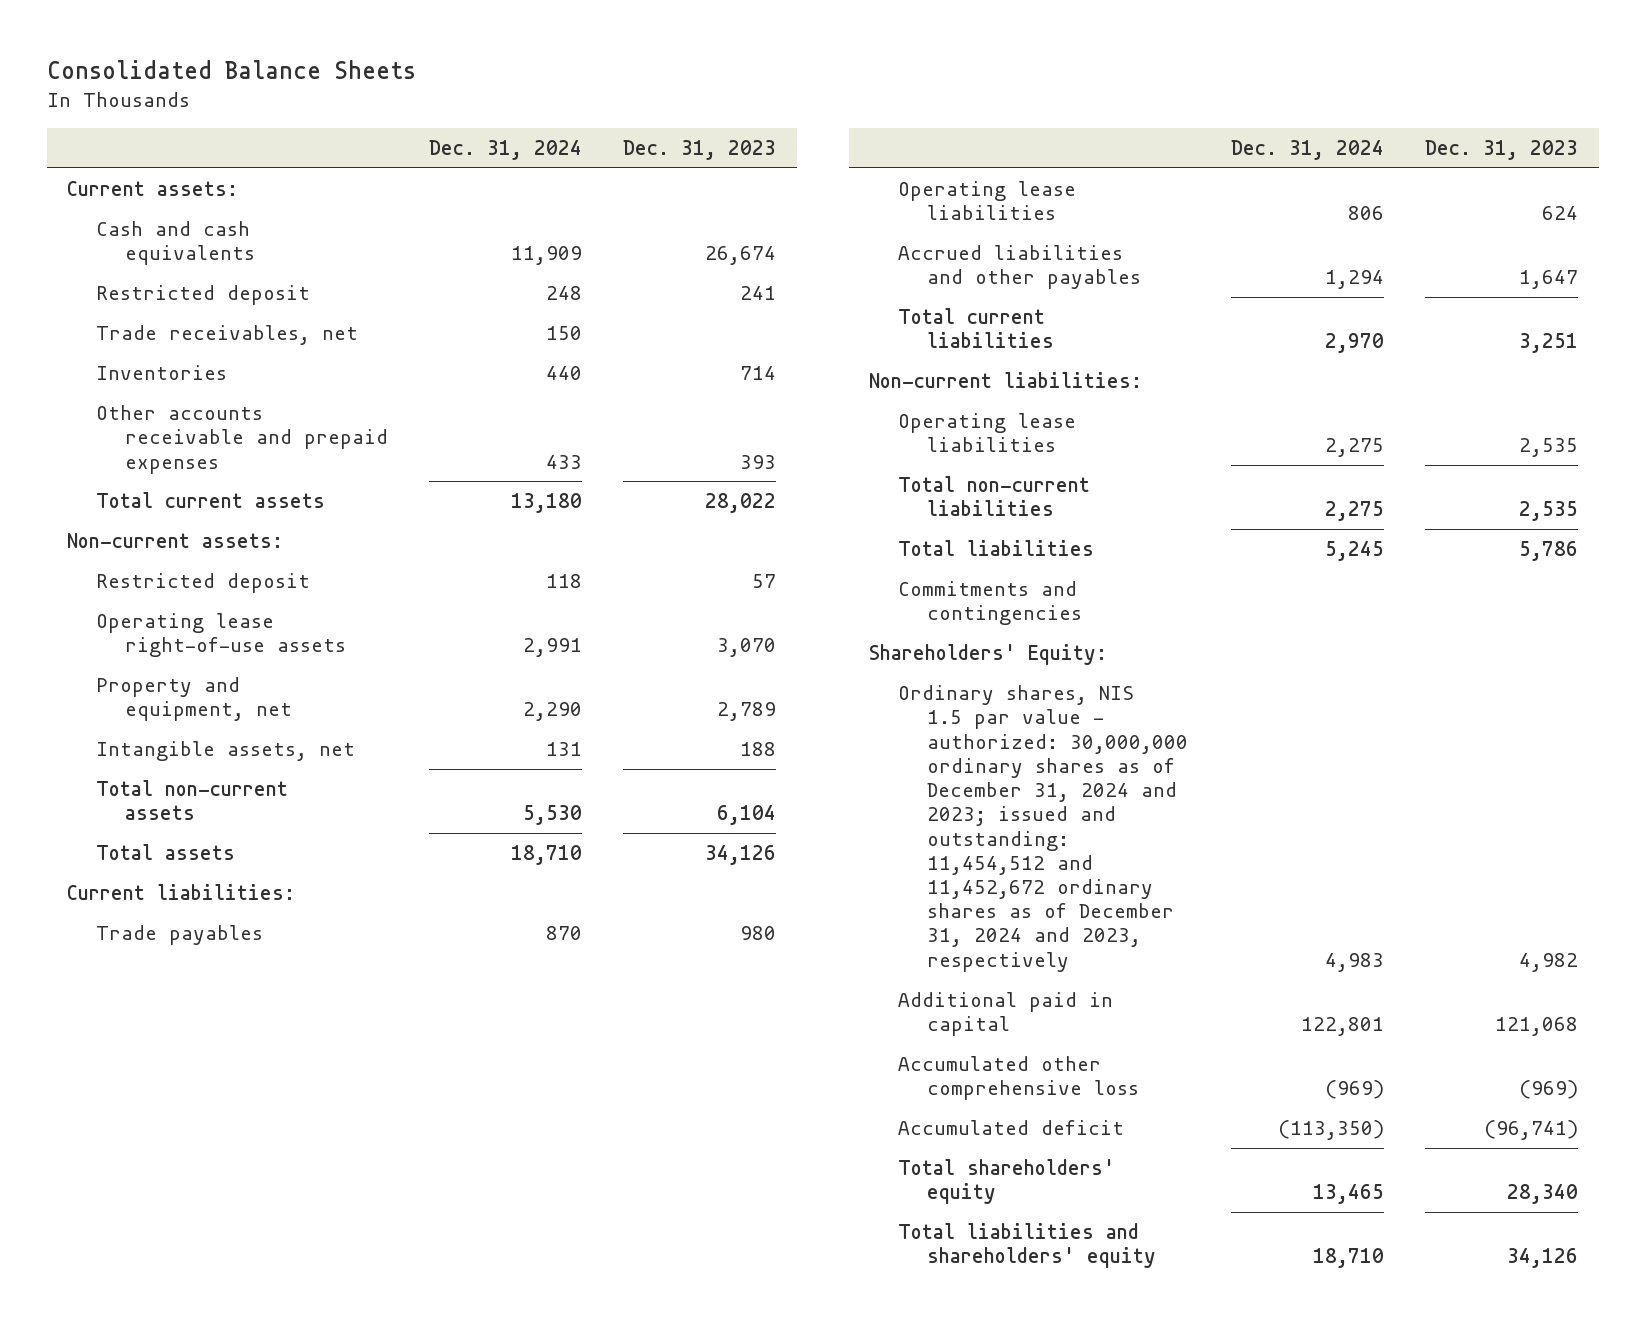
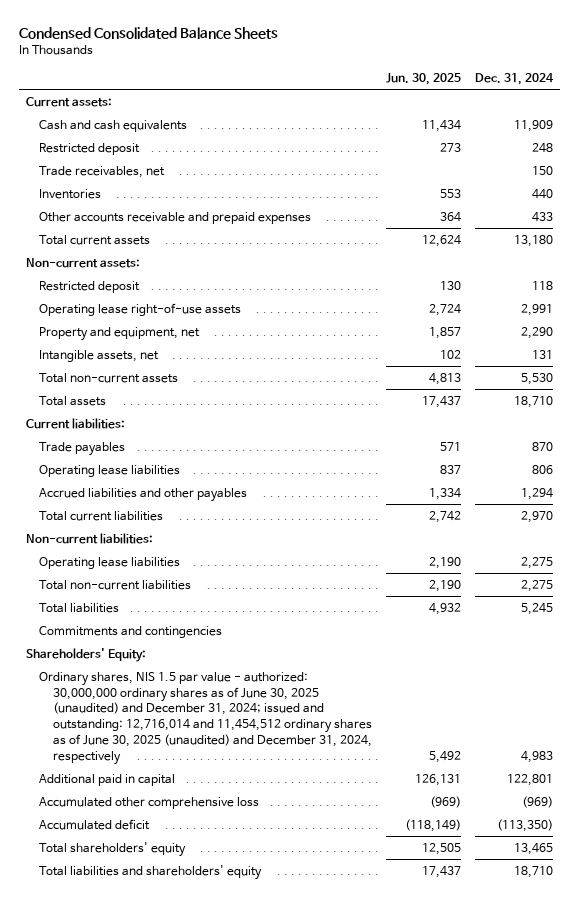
- Consolidated Balance Sheets
+ Condensed Consolidated Balance Sheets
- | Dec. 31, 2024 | Dec. 31, 2023
+ | Jun. 30, 2025 | Dec. 31, 2024
- Ordinary shares, NIS 1.5 par value - authorized: 30,000,000 ordinary shares as of December 31, 2024 and 2023; issued and outstanding: 11,454,512 and 11,452,672 ordinary shares as of December 31, 2024 and 2023, respectively | 4,983 | 4,982
+ Ordinary shares, NIS 1.5 par value - authorized: 30,000,000 ordinary shares as of June 30, 2025 (unaudited) and December 31, 2024; issued and outstanding: 12,716,014 and 11,454,512 ordinary shares as of June 30, 2025 (unaudited) and December 31, 2024, respectively | 5,492 | 4,983

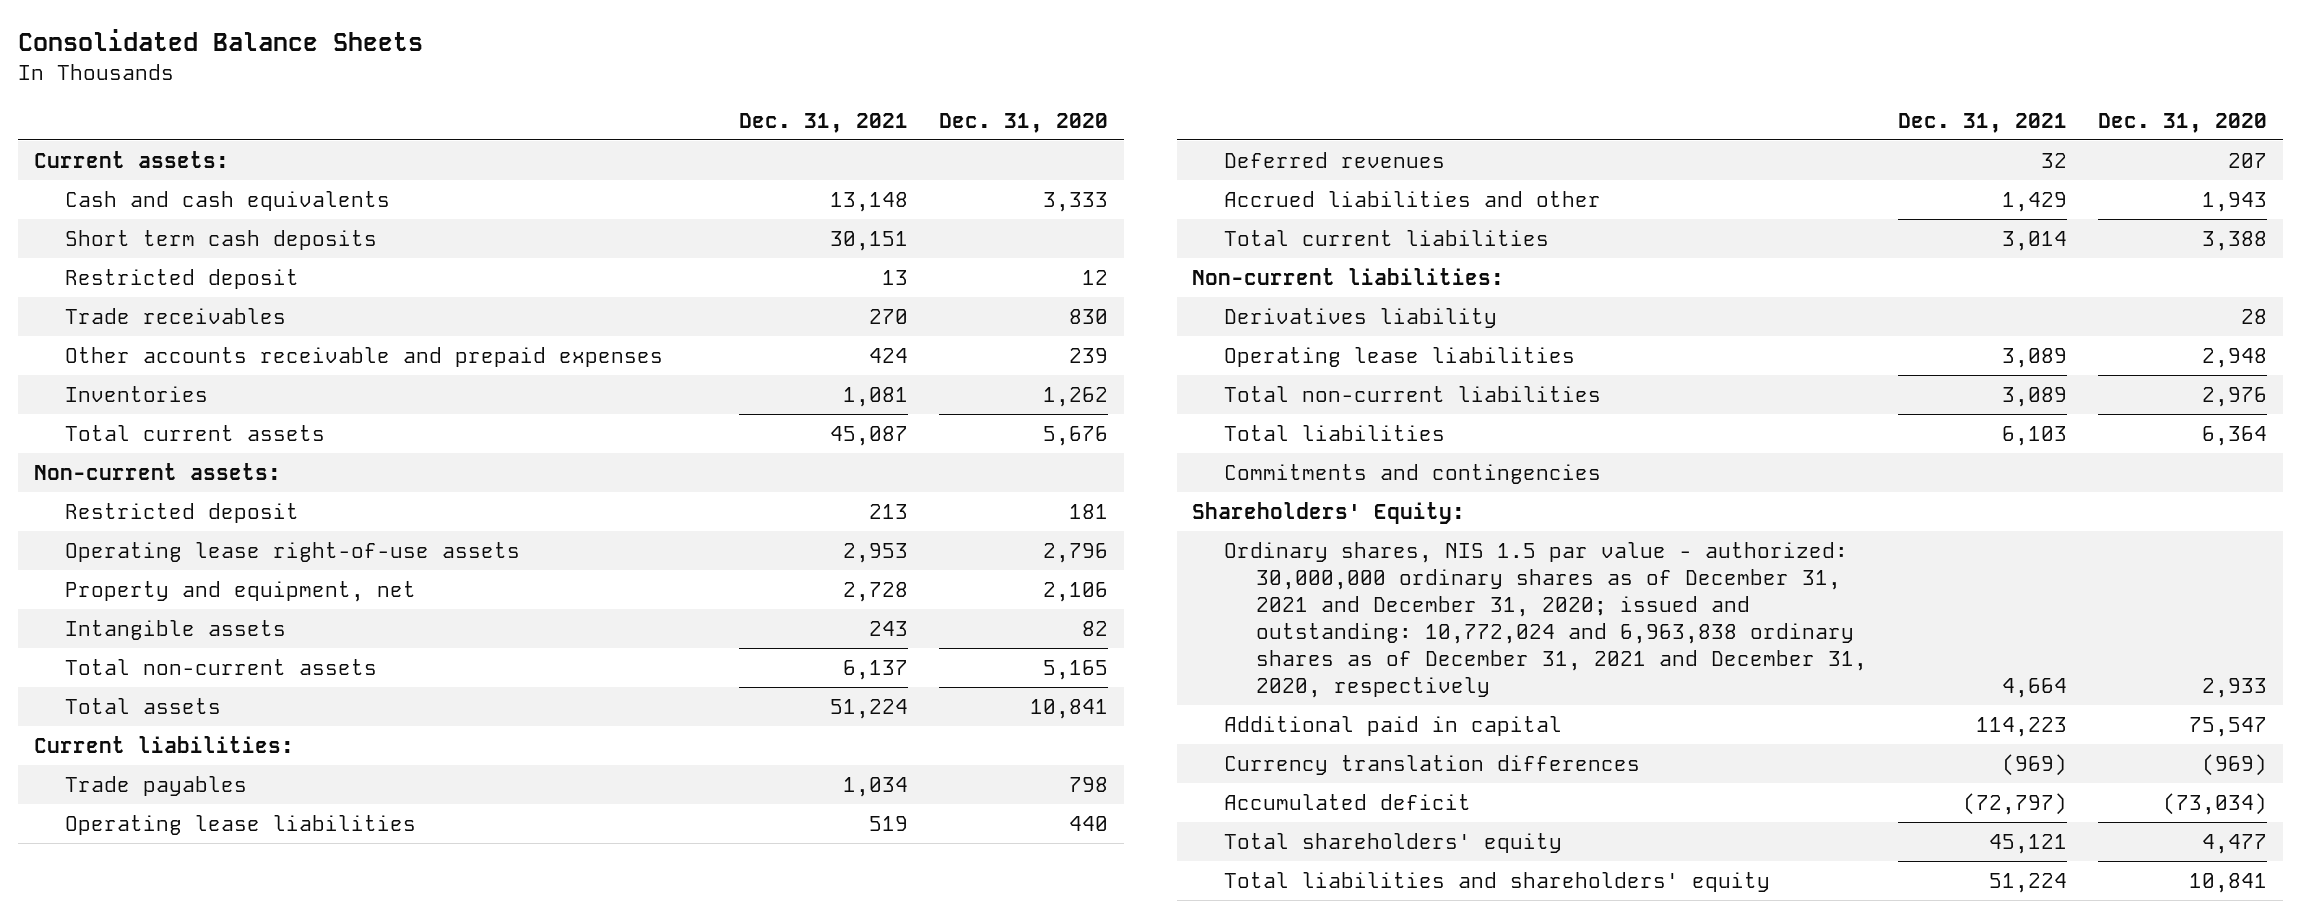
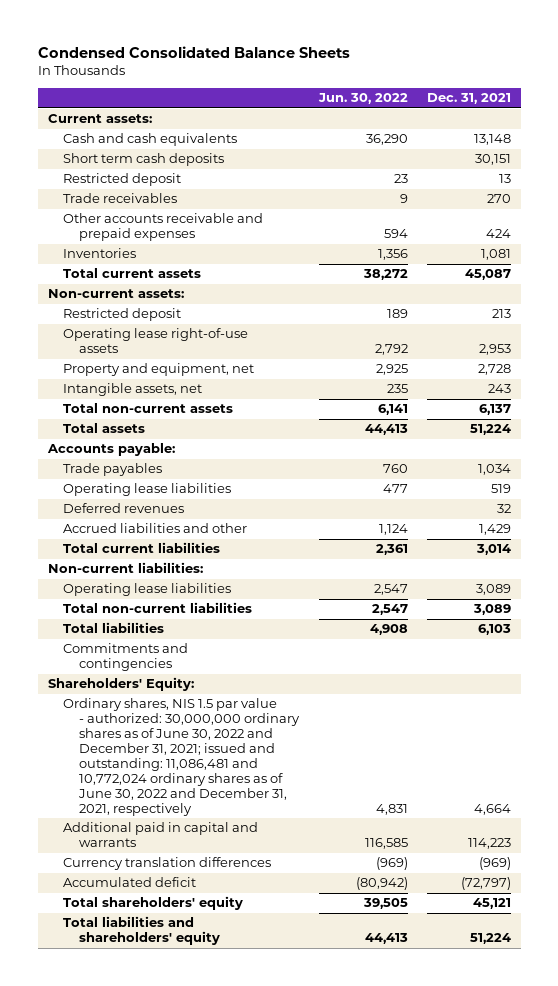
- Consolidated Balance Sheets
+ Condensed Consolidated Balance Sheets
- | Dec. 31, 2021 | Dec. 31, 2020
+ | Jun. 30, 2022 | Dec. 31, 2021
- Intangible assets | 243 | 82
+ Intangible assets, net | 235 | 243
- Current liabilities:
+ Accounts payable:
- Derivatives liability | | 28
- Ordinary shares, NIS 1.5 par value - authorized: 30,000,000 ordinary shares as of December 31, 2021 and December 31, 2020; issued and outstanding: 10,772,024 and 6,963,838 ordinary shares as of December 31, 2021 and December 31, 2020, respectively | 4,664 | 2,933
- Additional paid in capital | 114,223 | 75,547
+ Ordinary shares, NIS 1.5 par value - authorized: 30,000,000 ordinary shares as of June 30, 2022 and December 31, 2021; issued and outstanding: 11,086,481 and 10,772,024 ordinary shares as of June 30, 2022 and December 31, 2021, respectively | 4,831 | 4,664
+ Additional paid in capital and warrants | 116,585 | 114,223

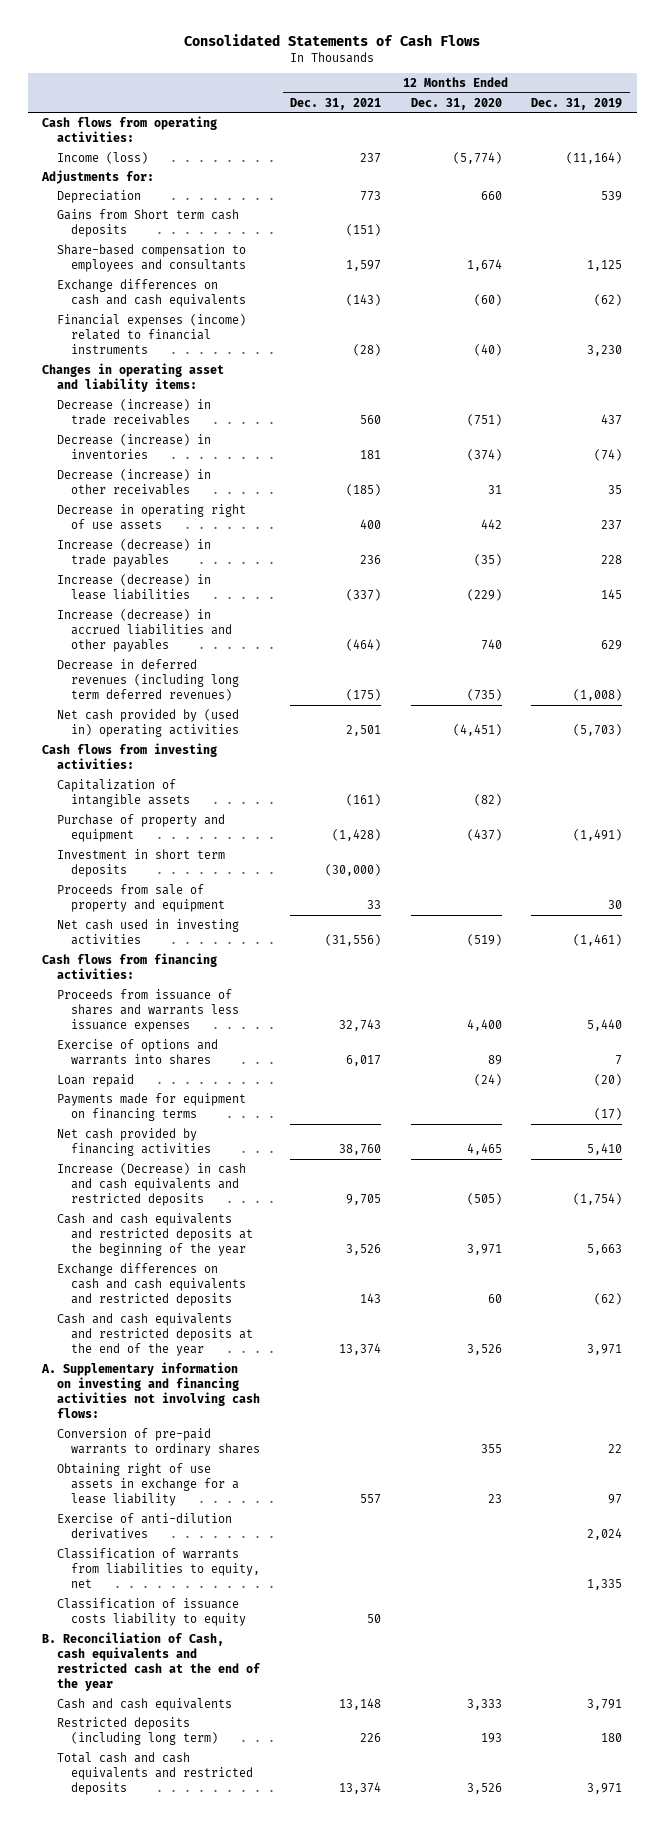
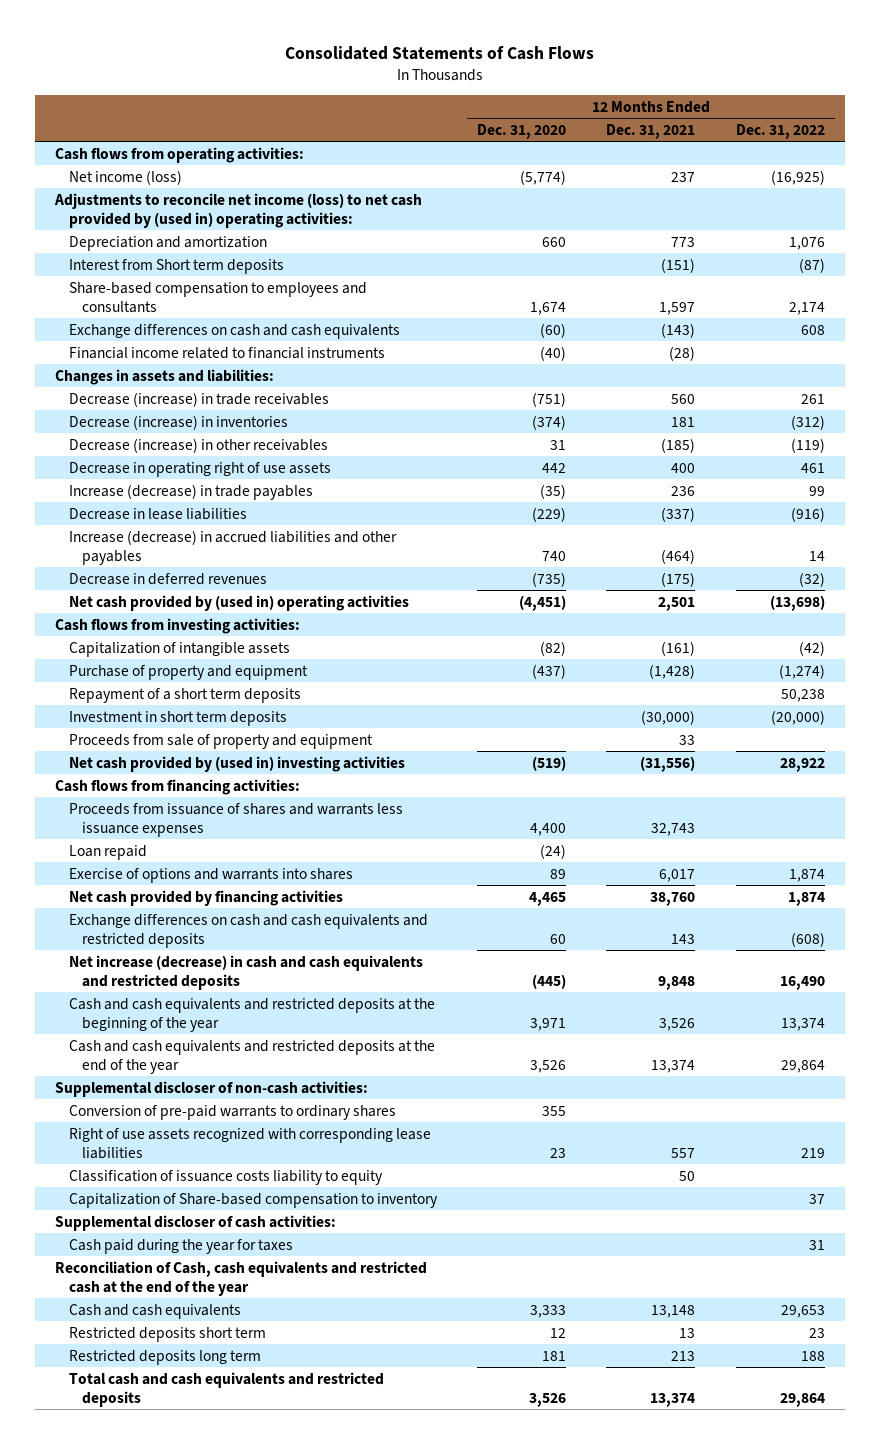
- | 12 Months Ended Dec. 31, 2021 | 12 Months Ended Dec. 31, 2020 | 12 Months Ended Dec. 31, 2019
+ | 12 Months Ended Dec. 31, 2020 | 12 Months Ended Dec. 31, 2021 | 12 Months Ended Dec. 31, 2022
- Income (loss) | 237 | (5,774) | (11,164)
- Adjustments for:
- Depreciation | 773 | 660 | 539
- Gains from Short term cash deposits | (151) | |
+ Net income (loss) | (5,774) | 237 | (16,925)
+ Adjustments to reconcile net income (loss) to net cash provided by (used in) operating activities:
+ Depreciation and amortization | 660 | 773 | 1,076
+ Interest from Short term deposits | | (151) | (87)
- Financial expenses (income) related to financial instruments | (28) | (40) | 3,230
- Changes in operating asset and liability items:
+ Financial income related to financial instruments | (40) | (28) |
+ Changes in assets and liabilities:
- Increase (decrease) in lease liabilities | (337) | (229) | 145
+ Decrease in lease liabilities | (229) | (337) | (916)
- Decrease in deferred revenues (including long term deferred revenues) | (175) | (735) | (1,008)
+ Decrease in deferred revenues | (735) | (175) | (32)
+ Repayment of a short term deposits | | | 50,238
- Net cash used in investing activities | (31,556) | (519) | (1,461)
+ Net cash provided by (used in) investing activities | (519) | (31,556) | 28,922
- Payments made for equipment on financing terms | | | (17)
moved down: Exercise of options and warrants into shares | 89 | 6,017 | 1,874
- Increase (Decrease) in cash and cash equivalents and restricted deposits | 9,705 | (505) | (1,754)
+ Net increase (decrease) in cash and cash equivalents and restricted deposits | (445) | 9,848 | 16,490
moved down: Cash and cash equivalents and restricted deposits at the beginning of the year | 3,971 | 3,526 | 13,374
- A. Supplementary information on investing and financing activities not involving cash flows:
+ Supplemental discloser of non-cash activities:
- Obtaining right of use assets in exchange for a lease liability | 557 | 23 | 97
- Exercise of anti-dilution derivatives | | | 2,024
- Classification of warrants from liabilities to equity, net | | | 1,335
+ Right of use assets recognized with corresponding lease liabilities | 23 | 557 | 219
- B. Reconciliation of Cash, cash equivalents and restricted cash at the end of the year
+ Capitalization of Share-based compensation to inventory | | | 37
+ Supplemental discloser of cash activities:
+ Cash paid during the year for taxes | | | 31
+ Reconciliation of Cash, cash equivalents and restricted cash at the end of the year
- Restricted deposits (including long term) | 226 | 193 | 180
+ Restricted deposits short term | 12 | 13 | 23
+ Restricted deposits long term | 181 | 213 | 188

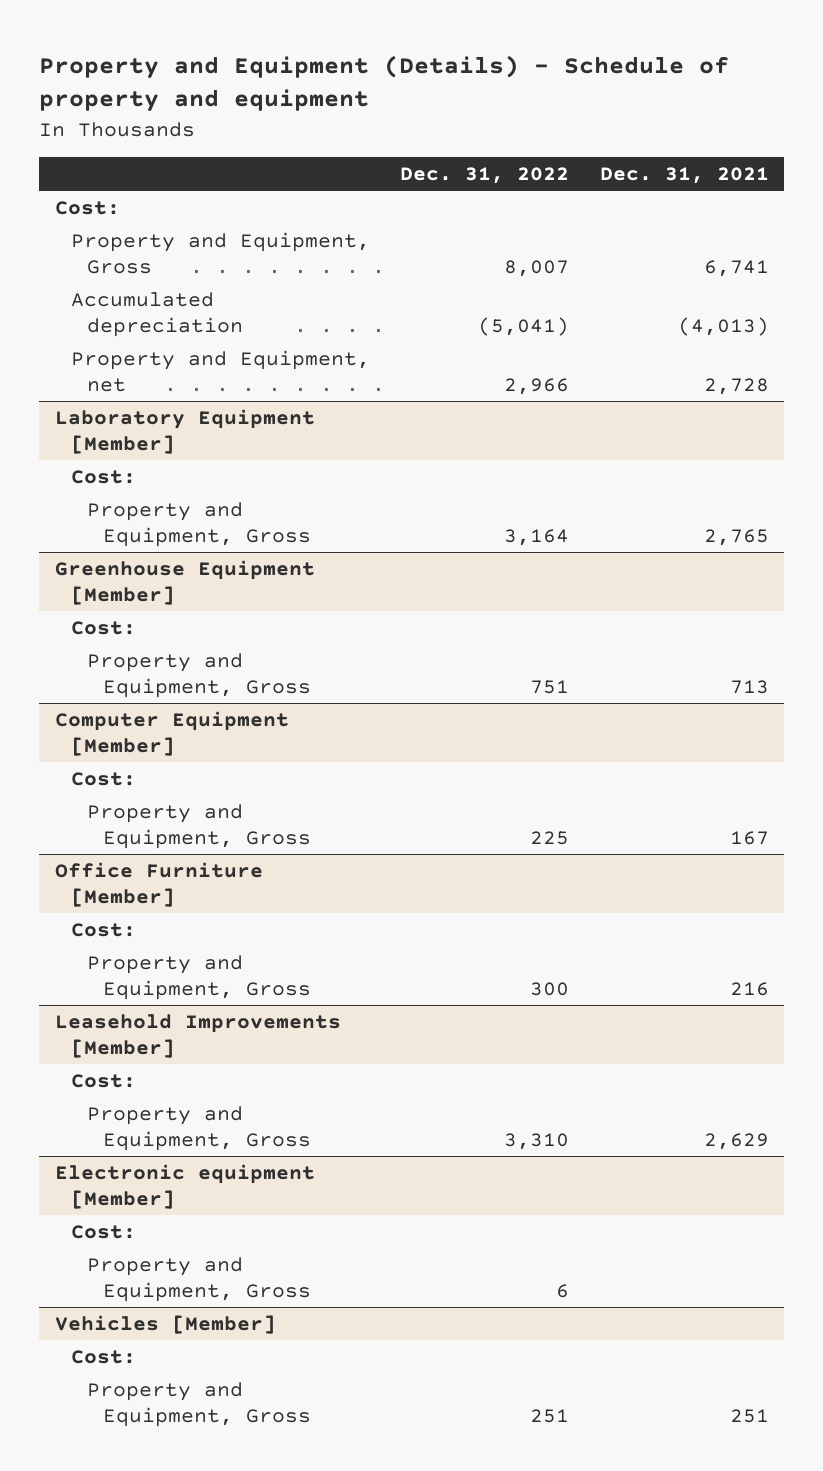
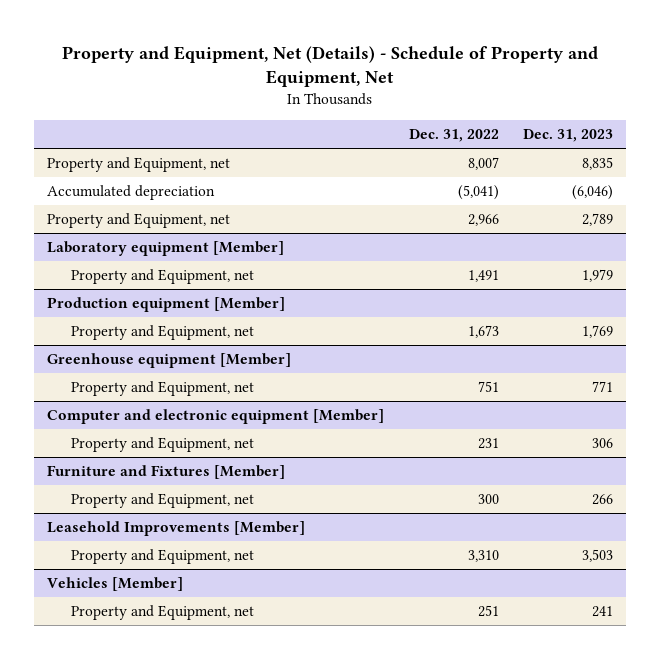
- Property and Equipment (Details) - Schedule of property and equipment
+ Property and Equipment, Net (Details) - Schedule of Property and Equipment, Net
- | Dec. 31, 2022 | Dec. 31, 2021
+ | Dec. 31, 2022 | Dec. 31, 2023
- Cost:
- Property and Equipment, Gross | 8,007 | 6,741
+ Property and Equipment, net | 8,007 | 8,835
- Laboratory Equipment [Member]
- Cost:
- Property and Equipment, Gross | 3,164 | 2,765
- Greenhouse Equipment [Member]
- Cost:
- Property and Equipment, Gross | 751 | 713
- Computer Equipment [Member]
- Cost:
- Property and Equipment, Gross | 225 | 167
- Office Furniture [Member]
- Cost:
- Property and Equipment, Gross | 300 | 216
+ Laboratory equipment [Member]
+ Property and Equipment, net | 1,491 | 1,979
+ Production equipment [Member]
+ Property and Equipment, net | 1,673 | 1,769
+ Greenhouse equipment [Member]
+ Property and Equipment, net | 751 | 771
+ Computer and electronic equipment [Member]
+ Property and Equipment, net | 231 | 306
+ Furniture and Fixtures [Member]
+ Property and Equipment, net | 300 | 266
@ Leasehold Improvements [Member]
- Cost:
- Property and Equipment, Gross | 3,310 | 2,629
- Electronic equipment [Member]
- Cost:
- Property and Equipment, Gross | 6 |
@ Leasehold Improvements [Member]
+ Property and Equipment, net | 3,310 | 3,503
@ Vehicles [Member]
- Cost:
- Property and Equipment, Gross | 251 | 251
+ Property and Equipment, net | 251 | 241

